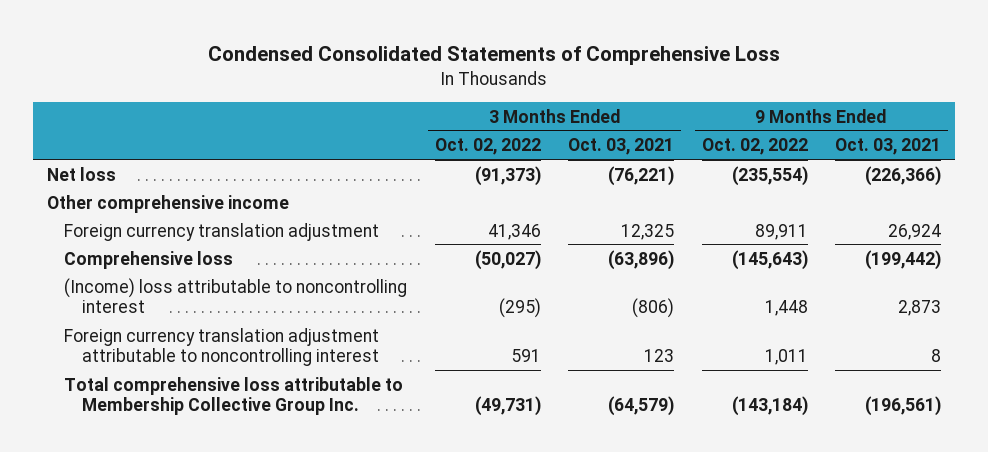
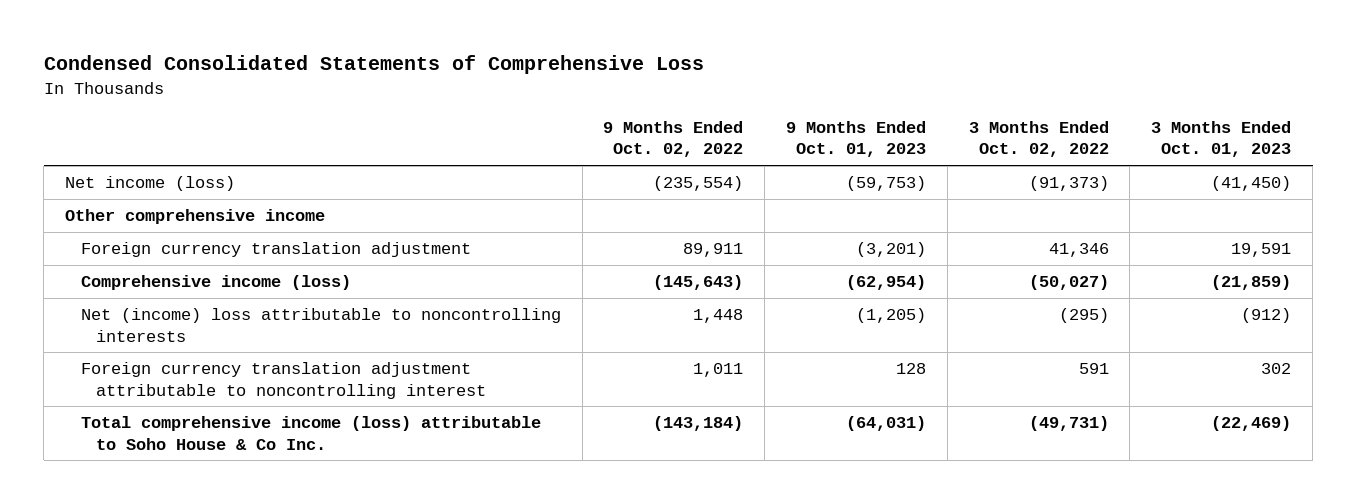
- | 3 Months Ended Oct. 02, 2022 | 3 Months Ended Oct. 03, 2021 | 9 Months Ended Oct. 02, 2022 | 9 Months Ended Oct. 03, 2021
+ | 9 Months Ended Oct. 02, 2022 | 9 Months Ended Oct. 01, 2023 | 3 Months Ended Oct. 02, 2022 | 3 Months Ended Oct. 01, 2023
- Net loss | (91,373) | (76,221) | (235,554) | (226,366)
+ Net income (loss) | (235,554) | (59,753) | (91,373) | (41,450)
- Comprehensive loss | (50,027) | (63,896) | (145,643) | (199,442)
- (Income) loss attributable to noncontrolling interest | (295) | (806) | 1,448 | 2,873
+ Comprehensive income (loss) | (145,643) | (62,954) | (50,027) | (21,859)
+ Net (income) loss attributable to noncontrolling interests | 1,448 | (1,205) | (295) | (912)
- Total comprehensive loss attributable to Membership Collective Group Inc. | (49,731) | (64,579) | (143,184) | (196,561)
+ Total comprehensive income (loss) attributable to Soho House & Co Inc. | (143,184) | (64,031) | (49,731) | (22,469)

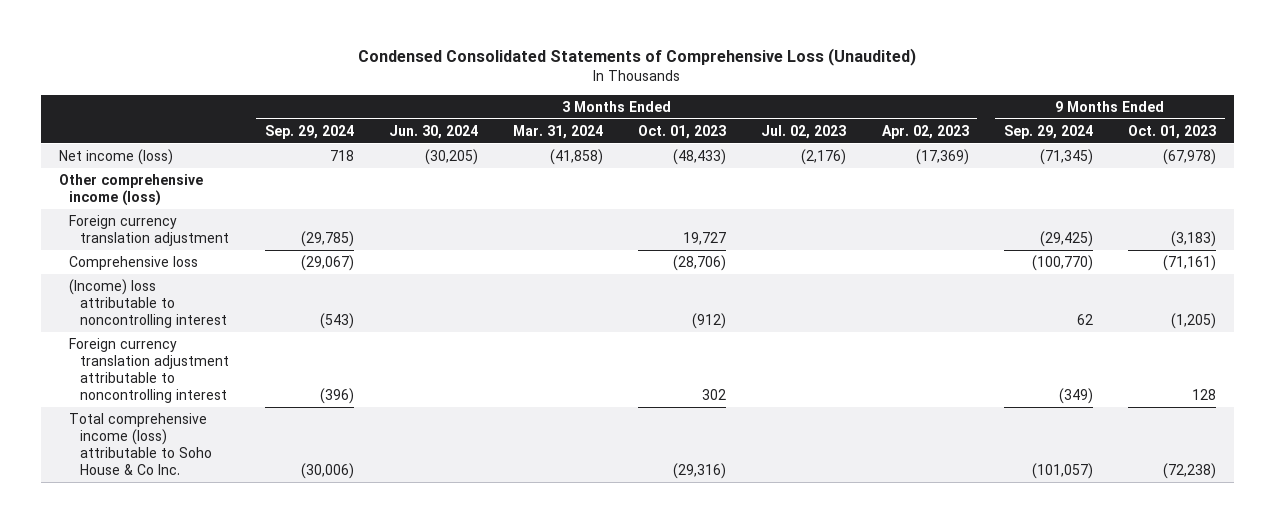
- Condensed Consolidated Statements of Comprehensive Loss
+ Condensed Consolidated Statements of Comprehensive Loss (Unaudited)
- | 9 Months Ended Oct. 02, 2022 | 9 Months Ended Oct. 01, 2023 | 3 Months Ended Oct. 02, 2022 | 3 Months Ended Oct. 01, 2023
+ | 3 Months Ended Sep. 29, 2024 | 3 Months Ended Jun. 30, 2024 | 3 Months Ended Mar. 31, 2024 | 3 Months Ended Oct. 01, 2023 | 3 Months Ended Jul. 02, 2023 | 3 Months Ended Apr. 02, 2023 | 9 Months Ended Sep. 29, 2024 | 9 Months Ended Oct. 01, 2023
- Net income (loss) | (235,554) | (59,753) | (91,373) | (41,450)
- Other comprehensive income
- Foreign currency translation adjustment | 89,911 | (3,201) | 41,346 | 19,591
- Comprehensive income (loss) | (145,643) | (62,954) | (50,027) | (21,859)
- Net (income) loss attributable to noncontrolling interests | 1,448 | (1,205) | (295) | (912)
+ Net income (loss) | 718 | (30,205) | (41,858) | (48,433) | (2,176) | (17,369) | (71,345) | (67,978)
+ Other comprehensive income (loss)
+ Foreign currency translation adjustment | (29,785) | | | 19,727 | | | (29,425) | (3,183)
+ Comprehensive loss | (29,067) | | | (28,706) | | | (100,770) | (71,161)
+ (Income) loss attributable to noncontrolling interest | (543) | | | (912) | | | 62 | (1,205)
- Total comprehensive income (loss) attributable to Soho House & Co Inc. | (143,184) | (64,031) | (49,731) | (22,469)
+ Total comprehensive income (loss) attributable to Soho House & Co Inc. | (30,006) | | | (29,316) | | | (101,057) | (72,238)

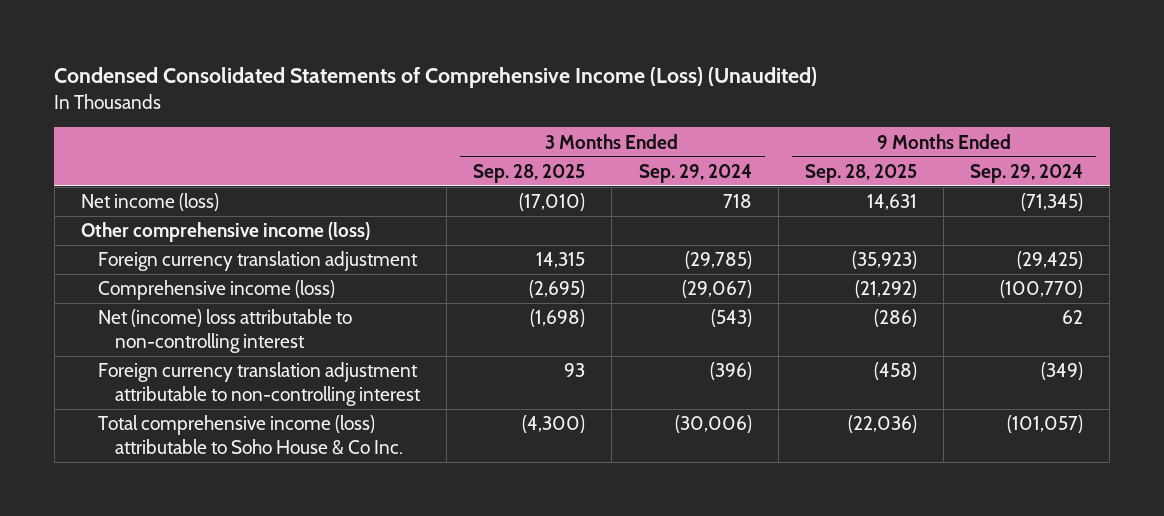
- Condensed Consolidated Statements of Comprehensive Loss (Unaudited)
+ Condensed Consolidated Statements of Comprehensive Income (Loss) (Unaudited)
- | 3 Months Ended Sep. 29, 2024 | 3 Months Ended Jun. 30, 2024 | 3 Months Ended Mar. 31, 2024 | 3 Months Ended Oct. 01, 2023 | 3 Months Ended Jul. 02, 2023 | 3 Months Ended Apr. 02, 2023 | 9 Months Ended Sep. 29, 2024 | 9 Months Ended Oct. 01, 2023
+ | 3 Months Ended Sep. 28, 2025 | 3 Months Ended Sep. 29, 2024 | 9 Months Ended Sep. 28, 2025 | 9 Months Ended Sep. 29, 2024
- Comprehensive loss | (29,067) | | | (28,706) | | | (100,770) | (71,161)
- (Income) loss attributable to noncontrolling interest | (543) | | | (912) | | | 62 | (1,205)
- Foreign currency translation adjustment attributable to noncontrolling interest | (396) | | | 302 | | | (349) | 128
+ Comprehensive income (loss) | (2,695) | (29,067) | (21,292) | (100,770)
+ Net (income) loss attributable to non-controlling interest | (1,698) | (543) | (286) | 62
+ Foreign currency translation adjustment attributable to non-controlling interest | 93 | (396) | (458) | (349)

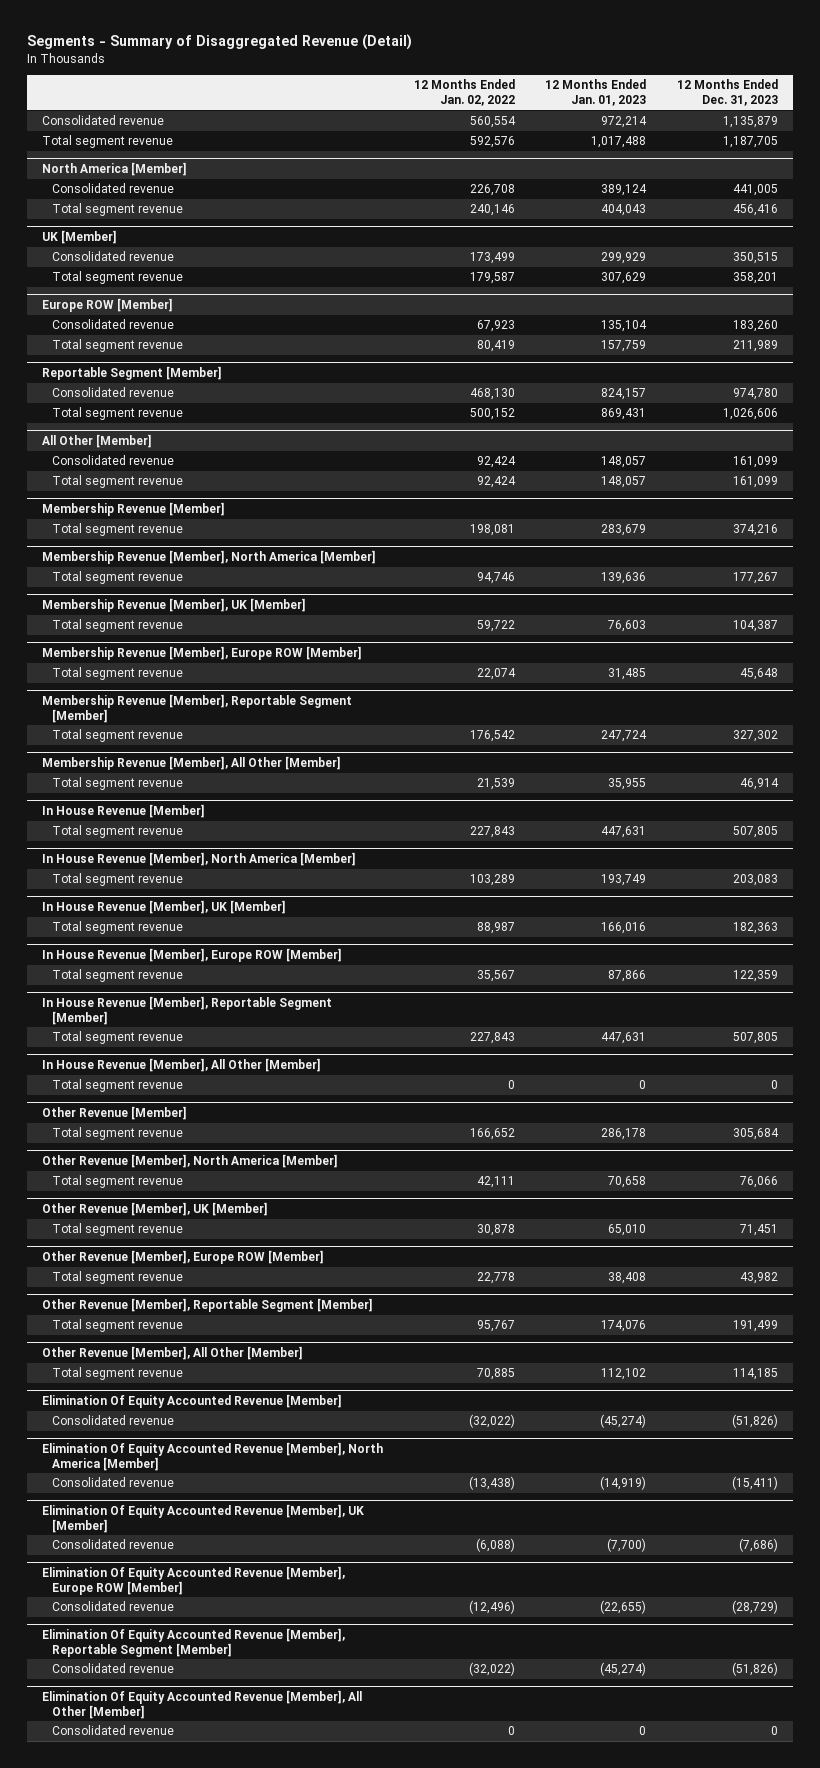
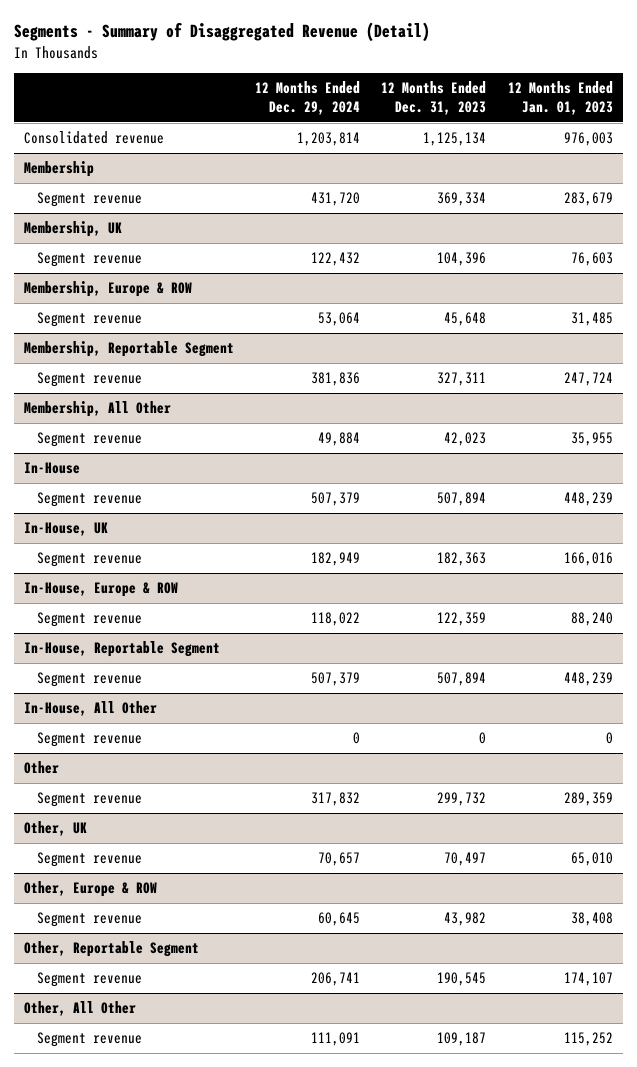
- | 12 Months Ended Jan. 02, 2022 | 12 Months Ended Jan. 01, 2023 | 12 Months Ended Dec. 31, 2023
+ | 12 Months Ended Dec. 29, 2024 | 12 Months Ended Dec. 31, 2023 | 12 Months Ended Jan. 01, 2023
- Consolidated revenue | 560,554 | 972,214 | 1,135,879
- Total segment revenue | 592,576 | 1,017,488 | 1,187,705
- North America [Member]
- Consolidated revenue | 226,708 | 389,124 | 441,005
- Total segment revenue | 240,146 | 404,043 | 456,416
- UK [Member]
- Consolidated revenue | 173,499 | 299,929 | 350,515
- Total segment revenue | 179,587 | 307,629 | 358,201
- Europe ROW [Member]
- Consolidated revenue | 67,923 | 135,104 | 183,260
- Total segment revenue | 80,419 | 157,759 | 211,989
- Reportable Segment [Member]
- Consolidated revenue | 468,130 | 824,157 | 974,780
- Total segment revenue | 500,152 | 869,431 | 1,026,606
- All Other [Member]
- Consolidated revenue | 92,424 | 148,057 | 161,099
- Total segment revenue | 92,424 | 148,057 | 161,099
- Membership Revenue [Member]
- Total segment revenue | 198,081 | 283,679 | 374,216
- Membership Revenue [Member], North America [Member]
- Total segment revenue | 94,746 | 139,636 | 177,267
- Membership Revenue [Member], UK [Member]
- Total segment revenue | 59,722 | 76,603 | 104,387
- Membership Revenue [Member], Europe ROW [Member]
- Total segment revenue | 22,074 | 31,485 | 45,648
- Membership Revenue [Member], Reportable Segment [Member]
- Total segment revenue | 176,542 | 247,724 | 327,302
- Membership Revenue [Member], All Other [Member]
- Total segment revenue | 21,539 | 35,955 | 46,914
- In House Revenue [Member]
- Total segment revenue | 227,843 | 447,631 | 507,805
- In House Revenue [Member], North America [Member]
- Total segment revenue | 103,289 | 193,749 | 203,083
- In House Revenue [Member], UK [Member]
- Total segment revenue | 88,987 | 166,016 | 182,363
- In House Revenue [Member], Europe ROW [Member]
- Total segment revenue | 35,567 | 87,866 | 122,359
- In House Revenue [Member], Reportable Segment [Member]
- Total segment revenue | 227,843 | 447,631 | 507,805
- In House Revenue [Member], All Other [Member]
- Total segment revenue | 0 | 0 | 0
- Other Revenue [Member]
- Total segment revenue | 166,652 | 286,178 | 305,684
- Other Revenue [Member], North America [Member]
- Total segment revenue | 42,111 | 70,658 | 76,066
- Other Revenue [Member], UK [Member]
- Total segment revenue | 30,878 | 65,010 | 71,451
- Other Revenue [Member], Europe ROW [Member]
- Total segment revenue | 22,778 | 38,408 | 43,982
- Other Revenue [Member], Reportable Segment [Member]
- Total segment revenue | 95,767 | 174,076 | 191,499
- Other Revenue [Member], All Other [Member]
- Total segment revenue | 70,885 | 112,102 | 114,185
- Elimination Of Equity Accounted Revenue [Member]
- Consolidated revenue | (32,022) | (45,274) | (51,826)
- Elimination Of Equity Accounted Revenue [Member], North America [Member]
- Consolidated revenue | (13,438) | (14,919) | (15,411)
- Elimination Of Equity Accounted Revenue [Member], UK [Member]
- Consolidated revenue | (6,088) | (7,700) | (7,686)
- Elimination Of Equity Accounted Revenue [Member], Europe ROW [Member]
- Consolidated revenue | (12,496) | (22,655) | (28,729)
- Elimination Of Equity Accounted Revenue [Member], Reportable Segment [Member]
- Consolidated revenue | (32,022) | (45,274) | (51,826)
- Elimination Of Equity Accounted Revenue [Member], All Other [Member]
- Consolidated revenue | 0 | 0 | 0
+ Consolidated revenue | 1,203,814 | 1,125,134 | 976,003
+ Membership
+ Segment revenue | 431,720 | 369,334 | 283,679
+ Membership, UK
+ Segment revenue | 122,432 | 104,396 | 76,603
+ Membership, Europe & ROW
+ Segment revenue | 53,064 | 45,648 | 31,485
+ Membership, Reportable Segment
+ Segment revenue | 381,836 | 327,311 | 247,724
+ Membership, All Other
+ Segment revenue | 49,884 | 42,023 | 35,955
+ In-House
+ Segment revenue | 507,379 | 507,894 | 448,239
+ In-House, UK
+ Segment revenue | 182,949 | 182,363 | 166,016
+ In-House, Europe & ROW
+ Segment revenue | 118,022 | 122,359 | 88,240
+ In-House, Reportable Segment
+ Segment revenue | 507,379 | 507,894 | 448,239
+ In-House, All Other
+ Segment revenue | 0 | 0 | 0
+ Other
+ Segment revenue | 317,832 | 299,732 | 289,359
+ Other, UK
+ Segment revenue | 70,657 | 70,497 | 65,010
+ Other, Europe & ROW
+ Segment revenue | 60,645 | 43,982 | 38,408
+ Other, Reportable Segment
+ Segment revenue | 206,741 | 190,545 | 174,107
+ Other, All Other
+ Segment revenue | 111,091 | 109,187 | 115,252

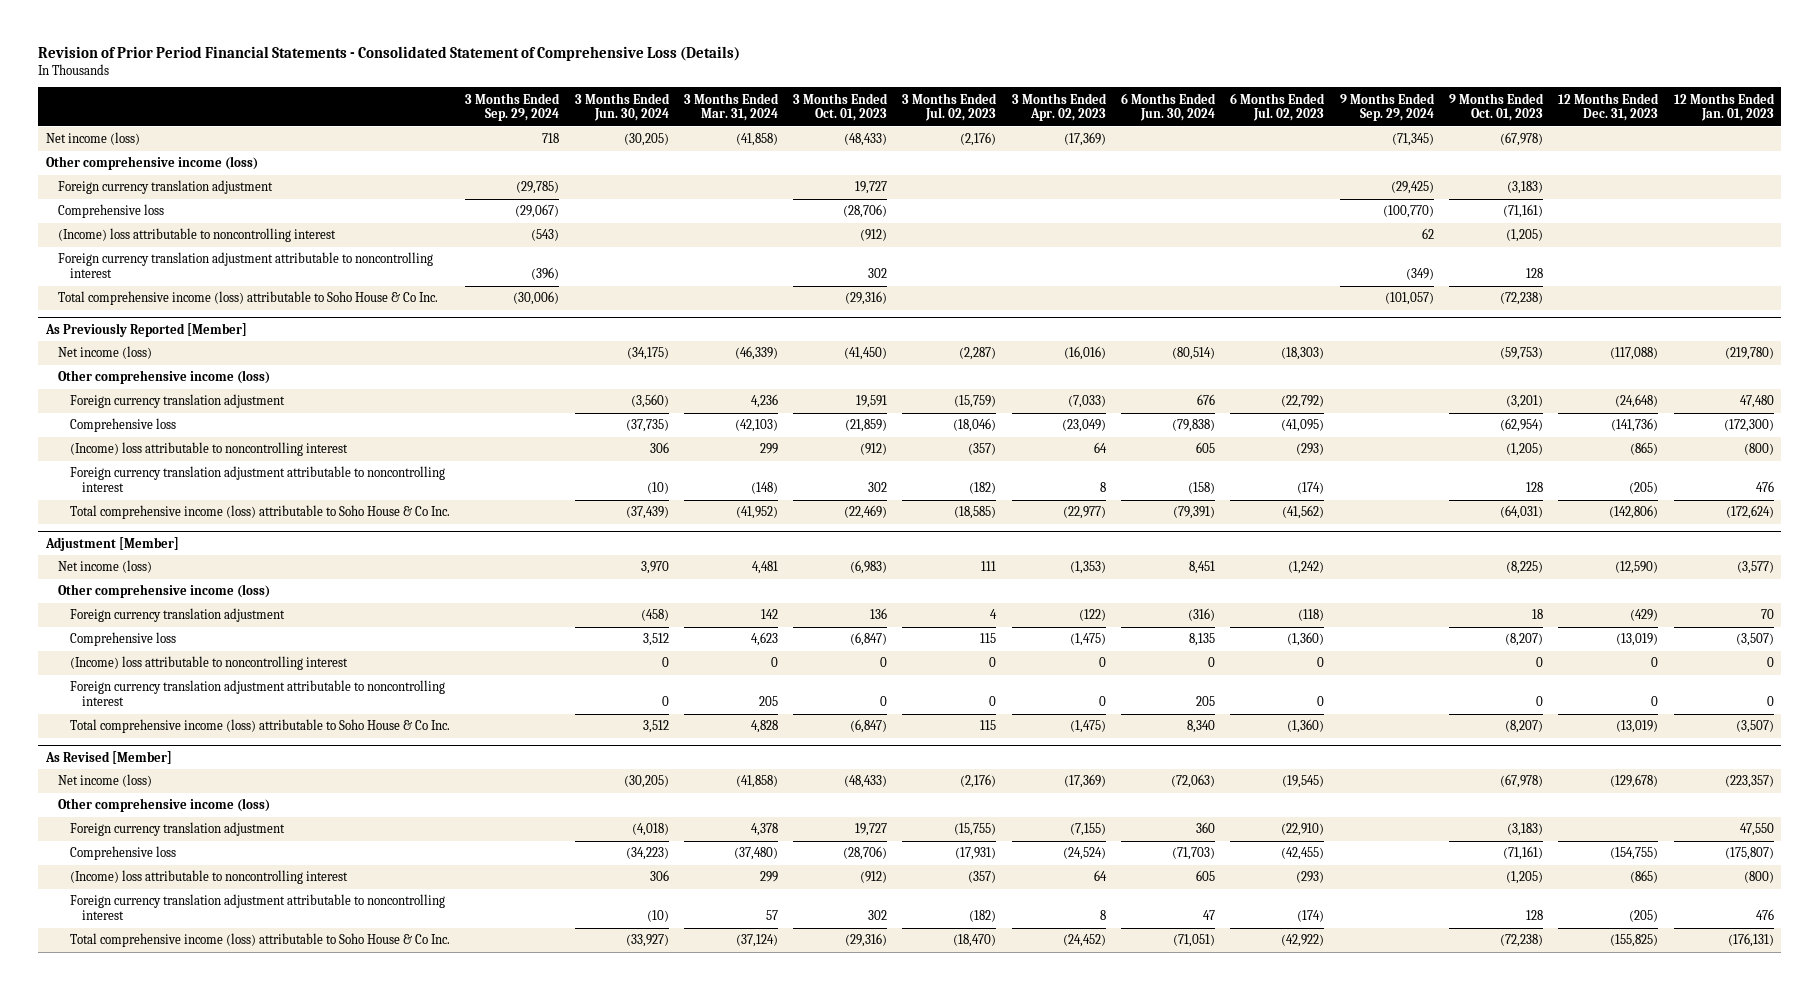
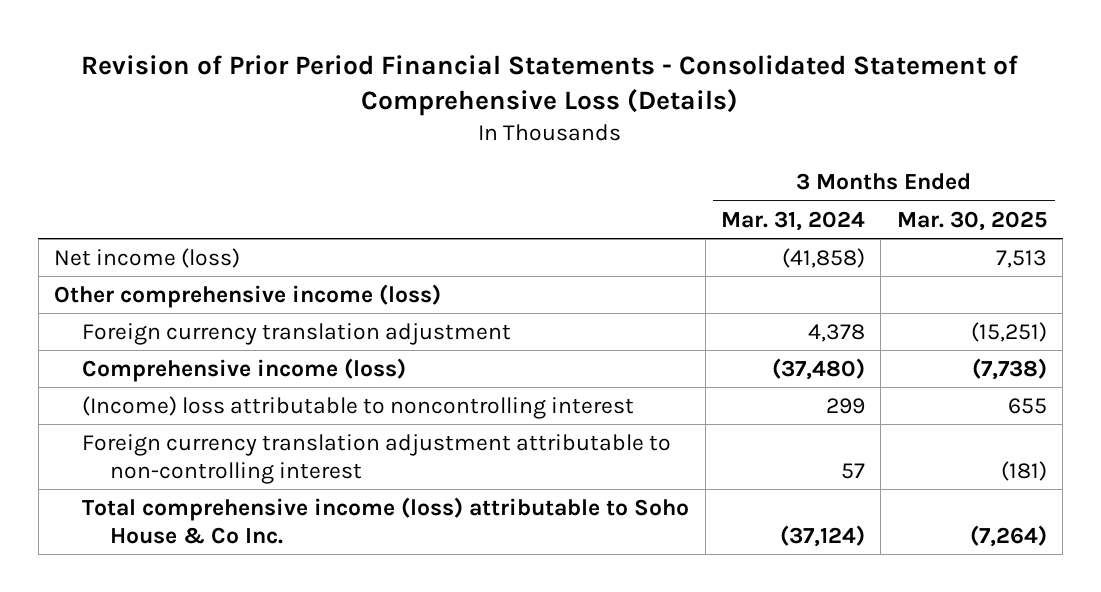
- | 3 Months Ended Sep. 29, 2024 | 3 Months Ended Jun. 30, 2024 | 3 Months Ended Mar. 31, 2024 | 3 Months Ended Oct. 01, 2023 | 3 Months Ended Jul. 02, 2023 | 3 Months Ended Apr. 02, 2023 | 6 Months Ended Jun. 30, 2024 | 6 Months Ended Jul. 02, 2023 | 9 Months Ended Sep. 29, 2024 | 9 Months Ended Oct. 01, 2023 | 12 Months Ended Dec. 31, 2023 | 12 Months Ended Jan. 01, 2023
+ | 3 Months Ended Mar. 31, 2024 | 3 Months Ended Mar. 30, 2025
- Foreign currency translation adjustment | (29,785) | | | 19,727 | | | | | (29,425) | (3,183) | |
- Comprehensive loss | (29,067) | | | (28,706) | | | | | (100,770) | (71,161) | |
- (Income) loss attributable to noncontrolling interest | (543) | | | (912) | | | | | 62 | (1,205) | |
- Foreign currency translation adjustment attributable to noncontrolling interest | (396) | | | 302 | | | | | (349) | 128 | |
- Total comprehensive income (loss) attributable to Soho House & Co Inc. | (30,006) | | | (29,316) | | | | | (101,057) | (72,238) | |
- As Previously Reported [Member]
- Net income (loss) | | (34,175) | (46,339) | (41,450) | (2,287) | (16,016) | (80,514) | (18,303) | | (59,753) | (117,088) | (219,780)
- Other comprehensive income (loss)
- Foreign currency translation adjustment | | (3,560) | 4,236 | 19,591 | (15,759) | (7,033) | 676 | (22,792) | | (3,201) | (24,648) | 47,480
- Comprehensive loss | | (37,735) | (42,103) | (21,859) | (18,046) | (23,049) | (79,838) | (41,095) | | (62,954) | (141,736) | (172,300)
- (Income) loss attributable to noncontrolling interest | | 306 | 299 | (912) | (357) | 64 | 605 | (293) | | (1,205) | (865) | (800)
- Foreign currency translation adjustment attributable to noncontrolling interest | | (10) | (148) | 302 | (182) | 8 | (158) | (174) | | 128 | (205) | 476
- Total comprehensive income (loss) attributable to Soho House & Co Inc. | | (37,439) | (41,952) | (22,469) | (18,585) | (22,977) | (79,391) | (41,562) | | (64,031) | (142,806) | (172,624)
- Adjustment [Member]
- Net income (loss) | | 3,970 | 4,481 | (6,983) | 111 | (1,353) | 8,451 | (1,242) | | (8,225) | (12,590) | (3,577)
- Other comprehensive income (loss)
- Foreign currency translation adjustment | | (458) | 142 | 136 | 4 | (122) | (316) | (118) | | 18 | (429) | 70
- Comprehensive loss | | 3,512 | 4,623 | (6,847) | 115 | (1,475) | 8,135 | (1,360) | | (8,207) | (13,019) | (3,507)
- (Income) loss attributable to noncontrolling interest | | 0 | 0 | 0 | 0 | 0 | 0 | 0 | | 0 | 0 | 0
- Foreign currency translation adjustment attributable to noncontrolling interest | | 0 | 205 | 0 | 0 | 0 | 205 | 0 | | 0 | 0 | 0
- Total comprehensive income (loss) attributable to Soho House & Co Inc. | | 3,512 | 4,828 | (6,847) | 115 | (1,475) | 8,340 | (1,360) | | (8,207) | (13,019) | (3,507)
- As Revised [Member]
- Net income (loss) | | (30,205) | (41,858) | (48,433) | (2,176) | (17,369) | (72,063) | (19,545) | | (67,978) | (129,678) | (223,357)
- Other comprehensive income (loss)
- Comprehensive loss | | (34,223) | (37,480) | (28,706) | (17,931) | (24,524) | (71,703) | (42,455) | | (71,161) | (154,755) | (175,807)
+ Comprehensive income (loss) | (37,480) | (7,738)
- Foreign currency translation adjustment attributable to noncontrolling interest | | (10) | 57 | 302 | (182) | 8 | 47 | (174) | | 128 | (205) | 476
+ Foreign currency translation adjustment attributable to non-controlling interest | 57 | (181)

